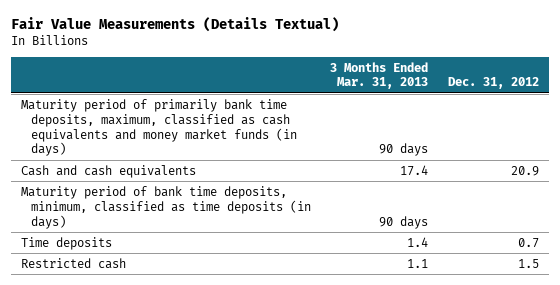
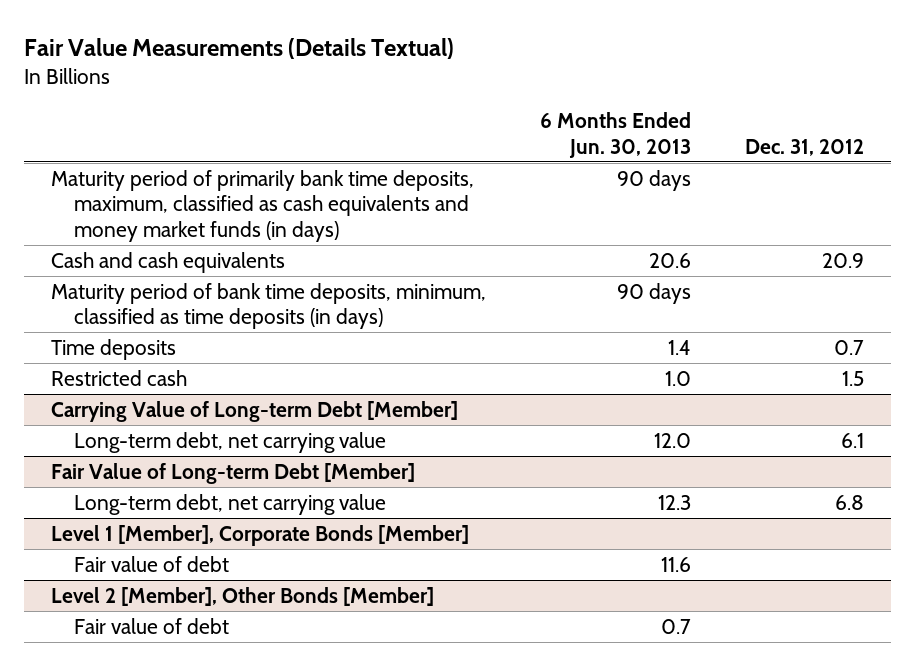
- | 3 Months Ended Mar. 31, 2013 | Dec. 31, 2012
+ | 6 Months Ended Jun. 30, 2013 | Dec. 31, 2012
+ Carrying Value of Long-term Debt [Member]
+ Long-term debt, net carrying value | 12.0 | 6.1
+ Fair Value of Long-term Debt [Member]
+ Long-term debt, net carrying value | 12.3 | 6.8
+ Level 1 [Member], Corporate Bonds [Member]
+ Fair value of debt | 11.6 |
+ Level 2 [Member], Other Bonds [Member]
+ Fair value of debt | 0.7 |

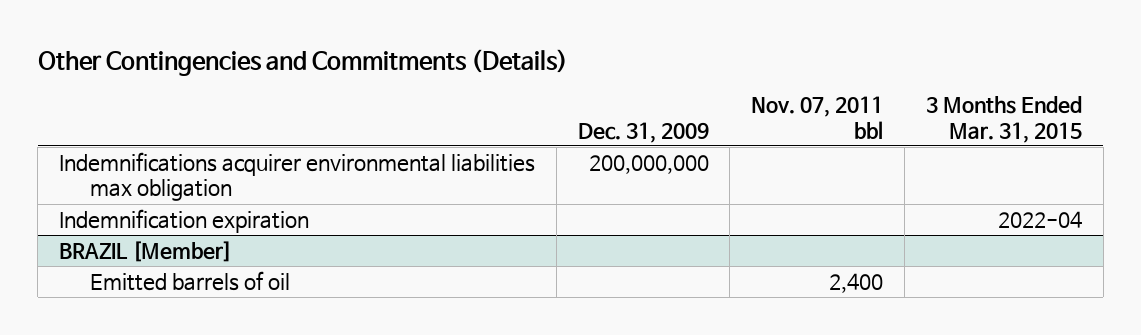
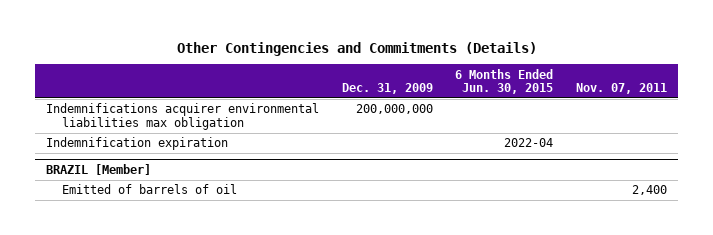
- | Dec. 31, 2009 | Nov. 07, 2011 bbl | 3 Months Ended Mar. 31, 2015
+ | Dec. 31, 2009 | 6 Months Ended Jun. 30, 2015 | Nov. 07, 2011
@ BRAZIL [Member]
- Emitted barrels of oil | | 2,400 |
+ Emitted of barrels of oil | | | 2,400

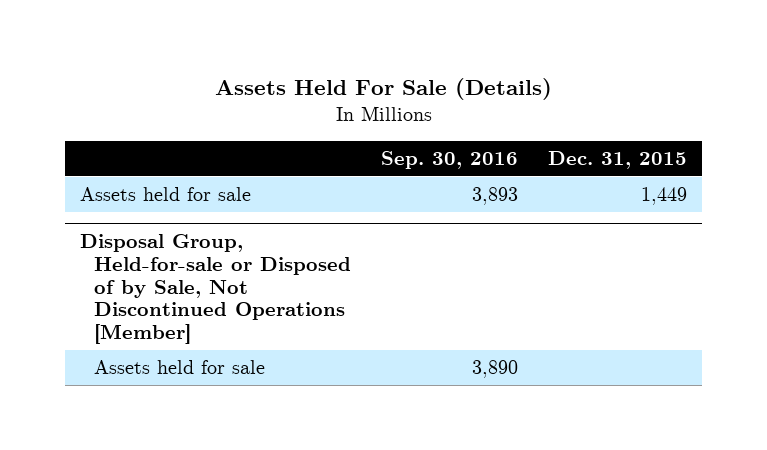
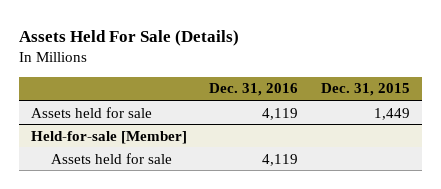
- | Sep. 30, 2016 | Dec. 31, 2015
+ | Dec. 31, 2016 | Dec. 31, 2015
- Disposal Group, Held-for-sale or Disposed of by Sale, Not Discontinued Operations [Member]
+ Held-for-sale [Member]

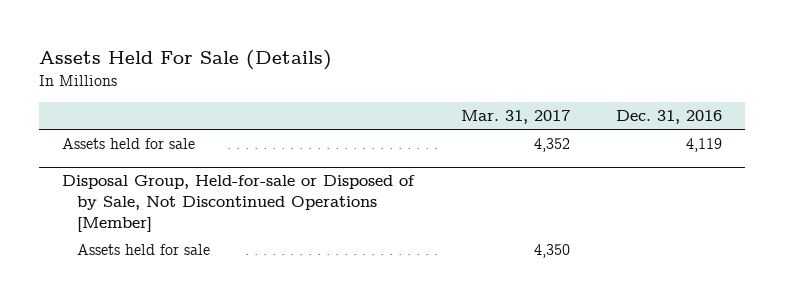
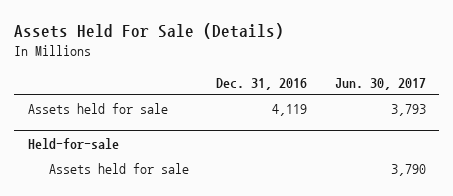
- | Mar. 31, 2017 | Dec. 31, 2016
+ | Dec. 31, 2016 | Jun. 30, 2017
- Disposal Group, Held-for-sale or Disposed of by Sale, Not Discontinued Operations [Member]
+ Held-for-sale

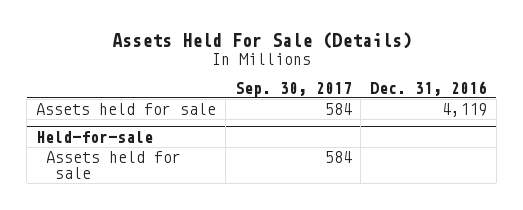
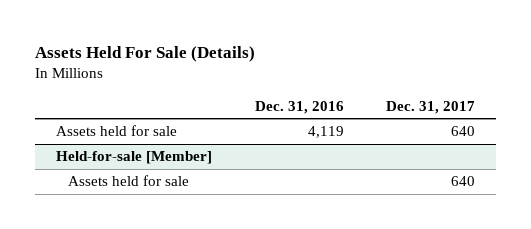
- | Sep. 30, 2017 | Dec. 31, 2016
+ | Dec. 31, 2016 | Dec. 31, 2017
- Held-for-sale
+ Held-for-sale [Member]

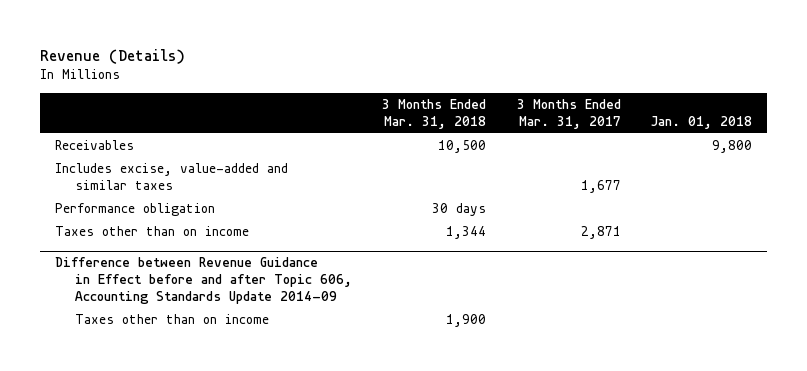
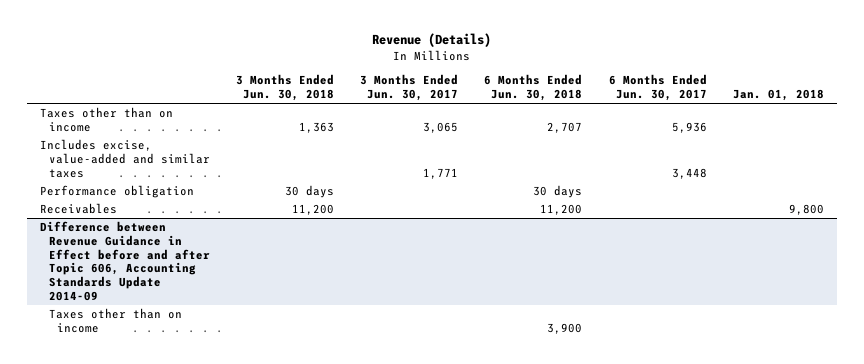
- | 3 Months Ended Mar. 31, 2018 | 3 Months Ended Mar. 31, 2017 | Jan. 01, 2018
+ | 3 Months Ended Jun. 30, 2018 | 3 Months Ended Jun. 30, 2017 | 6 Months Ended Jun. 30, 2018 | 6 Months Ended Jun. 30, 2017 | Jan. 01, 2018
moved up: Taxes other than on income | 1,363 | 3,065 | 2,707 | 5,936 |
moved down: Receivables | 11,200 | | 11,200 | | 9,800

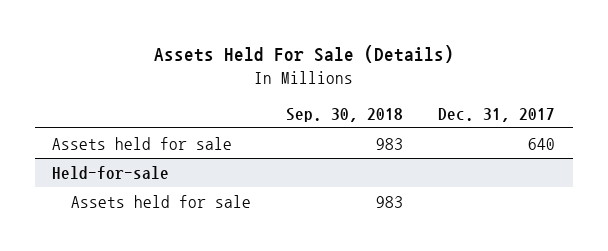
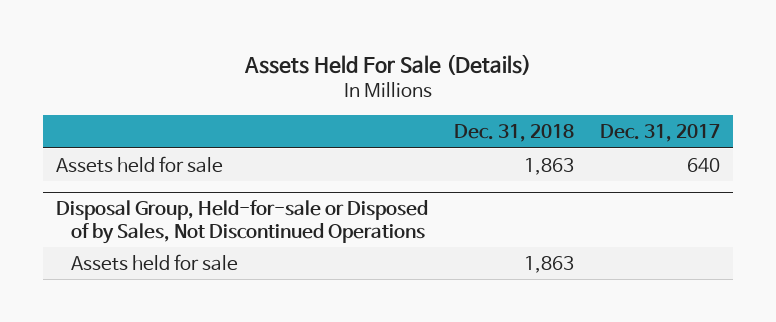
- | Sep. 30, 2018 | Dec. 31, 2017
+ | Dec. 31, 2018 | Dec. 31, 2017
- Held-for-sale
+ Disposal Group, Held-for-sale or Disposed of by Sales, Not Discontinued Operations

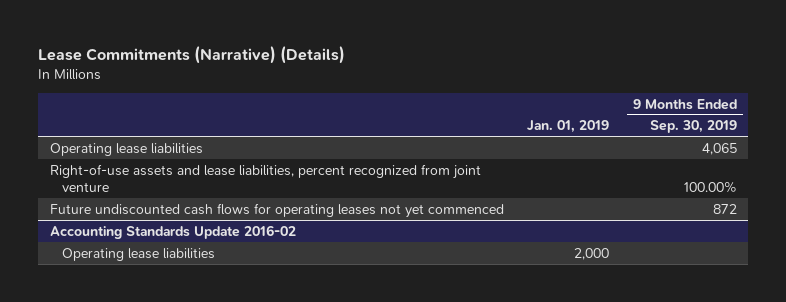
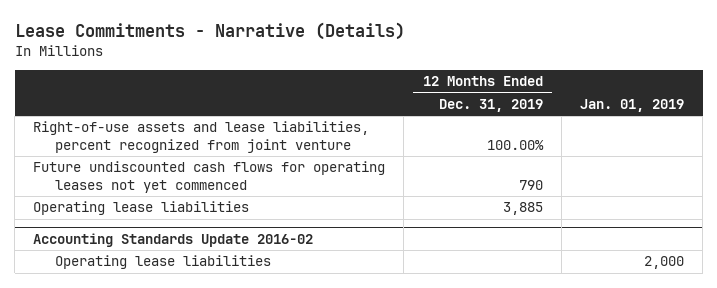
- Lease Commitments (Narrative) (Details)
+ Lease Commitments - Narrative (Details)
- | Jan. 01, 2019 | 9 Months Ended Sep. 30, 2019
+ | 12 Months Ended Dec. 31, 2019 | Jan. 01, 2019
moved down: Operating lease liabilities | 3,885 |

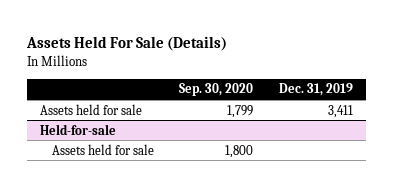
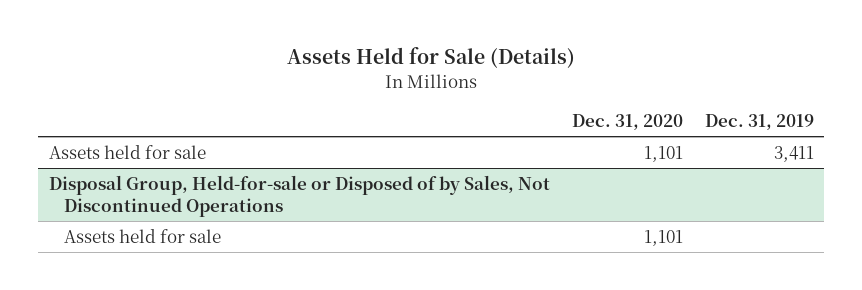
- Assets Held For Sale (Details)
+ Assets Held for Sale (Details)
- | Sep. 30, 2020 | Dec. 31, 2019
+ | Dec. 31, 2020 | Dec. 31, 2019
- Held-for-sale
+ Disposal Group, Held-for-sale or Disposed of by Sales, Not Discontinued Operations

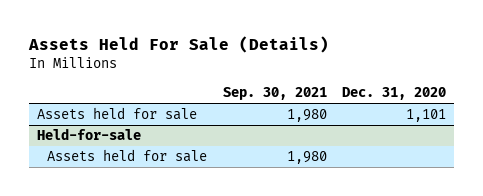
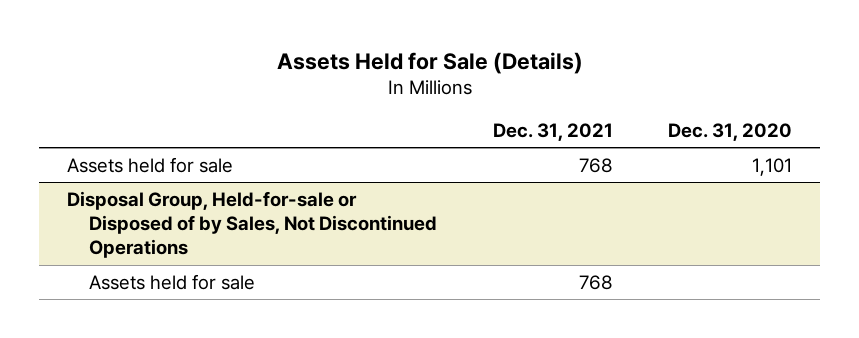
- Assets Held For Sale (Details)
+ Assets Held for Sale (Details)
- | Sep. 30, 2021 | Dec. 31, 2020
+ | Dec. 31, 2021 | Dec. 31, 2020
- Held-for-sale
+ Disposal Group, Held-for-sale or Disposed of by Sales, Not Discontinued Operations

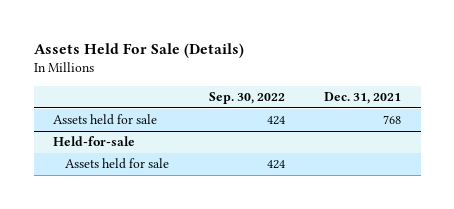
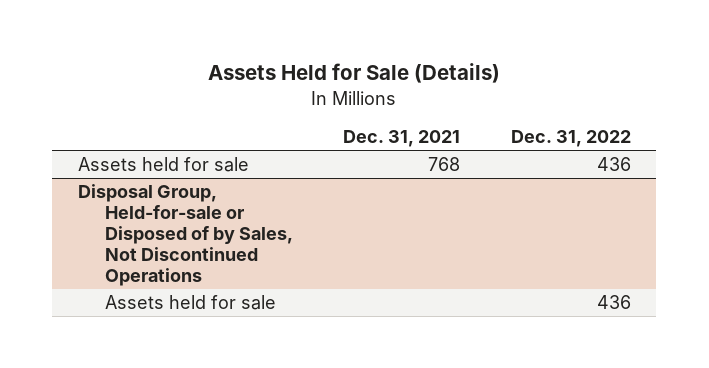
- Assets Held For Sale (Details)
+ Assets Held for Sale (Details)
- | Sep. 30, 2022 | Dec. 31, 2021
+ | Dec. 31, 2021 | Dec. 31, 2022
- Held-for-sale
+ Disposal Group, Held-for-sale or Disposed of by Sales, Not Discontinued Operations

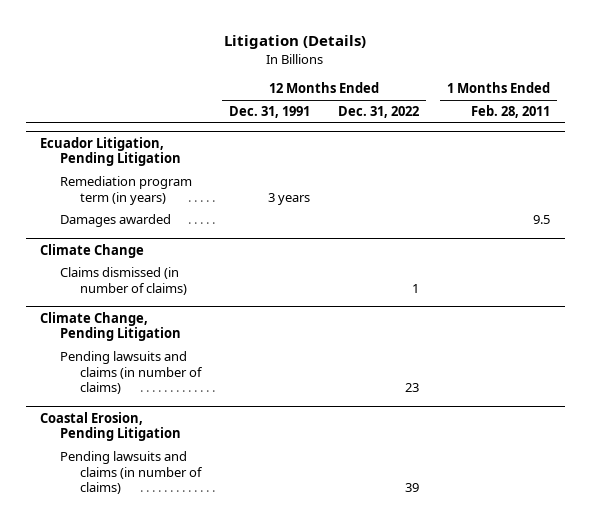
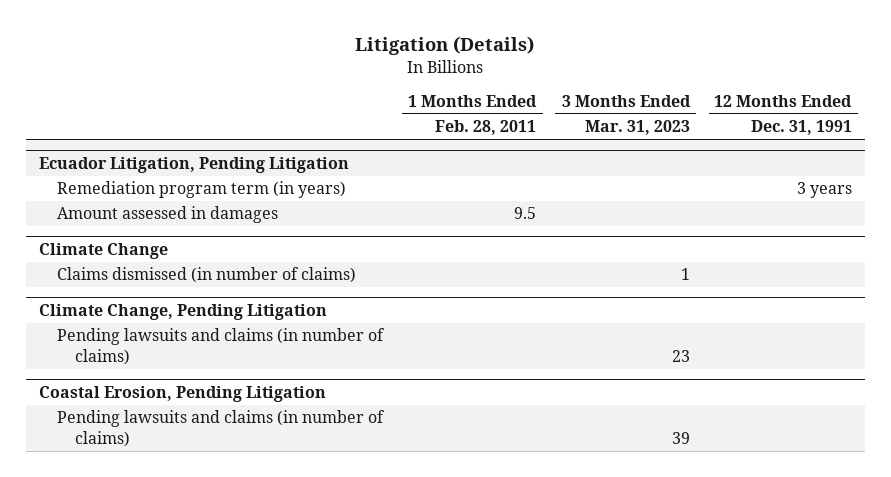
- | 12 Months Ended Dec. 31, 1991 | 12 Months Ended Dec. 31, 2022 | 1 Months Ended Feb. 28, 2011
+ | 1 Months Ended Feb. 28, 2011 | 3 Months Ended Mar. 31, 2023 | 12 Months Ended Dec. 31, 1991
@ Ecuador Litigation, Pending Litigation
- Damages awarded | | | 9.5
+ Amount assessed in damages | 9.5 | |

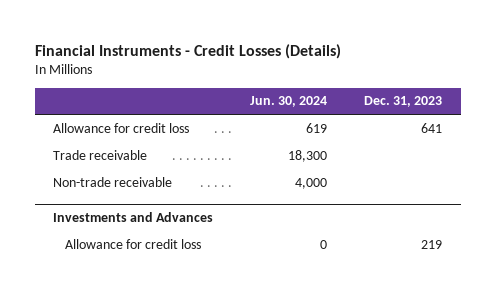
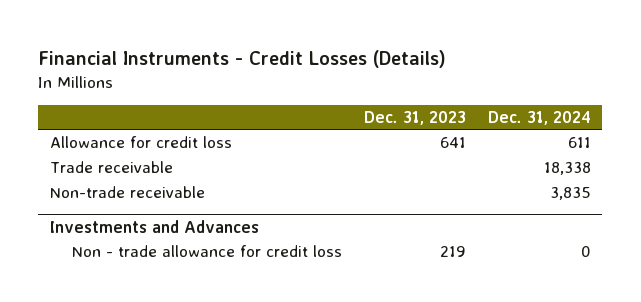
- | Jun. 30, 2024 | Dec. 31, 2023
+ | Dec. 31, 2023 | Dec. 31, 2024
@ Investments and Advances
- Allowance for credit loss | 0 | 219
+ Non - trade allowance for credit loss | 219 | 0

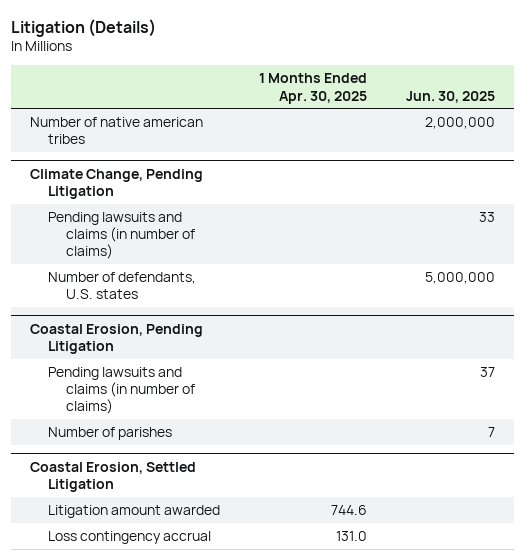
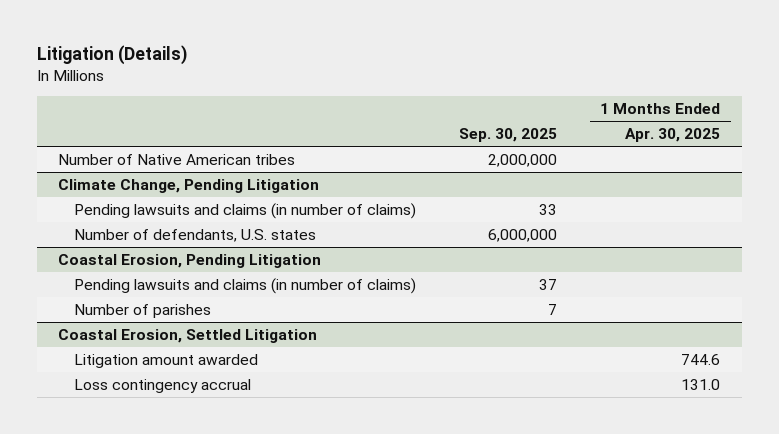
- | 1 Months Ended Apr. 30, 2025 | Jun. 30, 2025
+ | Sep. 30, 2025 | 1 Months Ended Apr. 30, 2025
- Number of native american tribes | | 2,000,000
+ Number of Native American tribes | 2,000,000 |

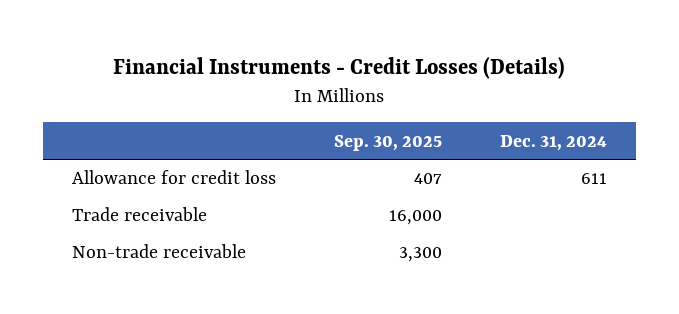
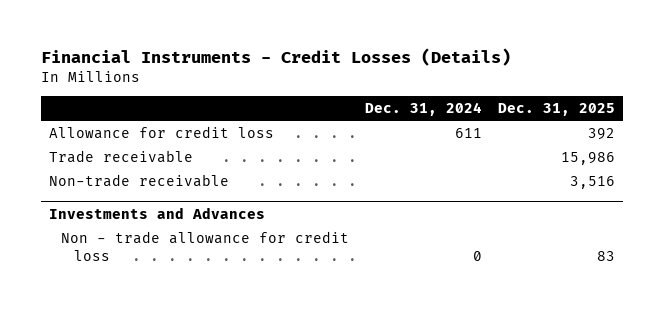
- | Sep. 30, 2025 | Dec. 31, 2024
+ | Dec. 31, 2024 | Dec. 31, 2025
+ Investments and Advances
+ Non - trade allowance for credit loss | 0 | 83

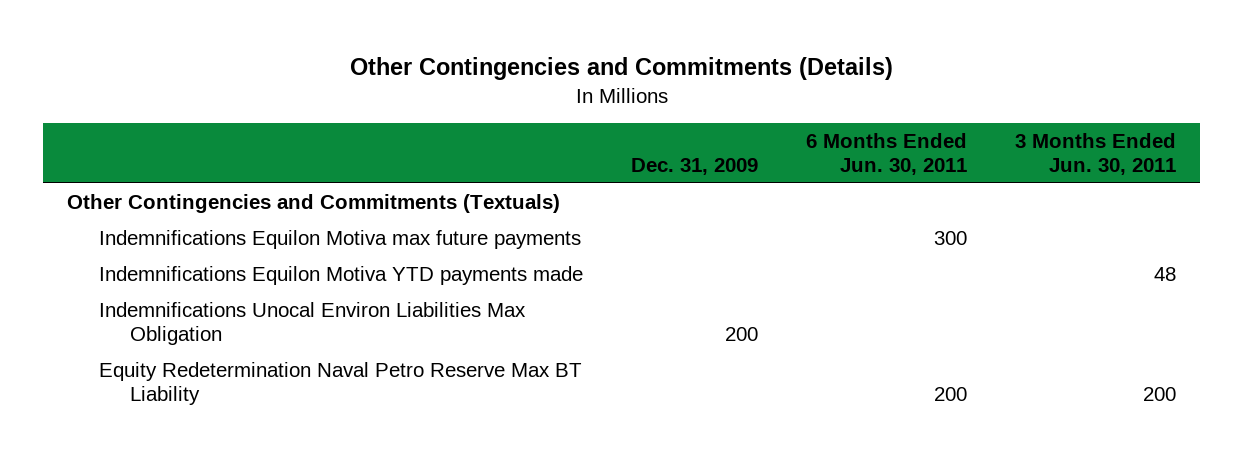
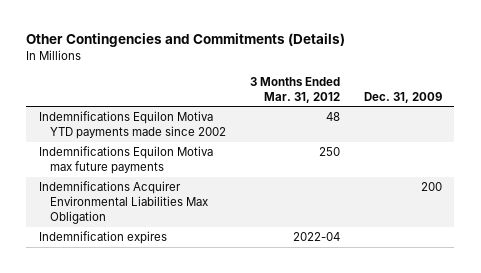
- | Dec. 31, 2009 | 6 Months Ended Jun. 30, 2011 | 3 Months Ended Jun. 30, 2011
+ | 3 Months Ended Mar. 31, 2012 | Dec. 31, 2009
- Other Contingencies and Commitments (Textuals)
+ Indemnifications Equilon Motiva YTD payments made since 2002 | 48 |
- Indemnifications Equilon Motiva YTD payments made | | | 48
- Indemnifications Unocal Environ Liabilities Max Obligation | 200 | |
- Equity Redetermination Naval Petro Reserve Max BT Liability | | 200 | 200
+ Indemnifications Acquirer Environmental Liabilities Max Obligation | | 200
+ Indemnification expires | 2022-04 |

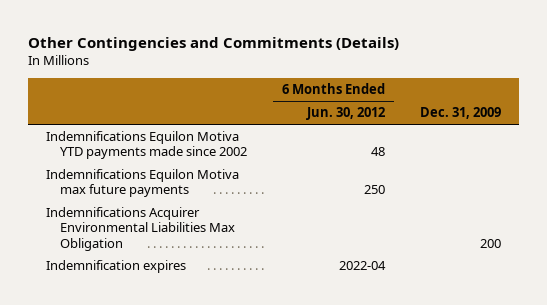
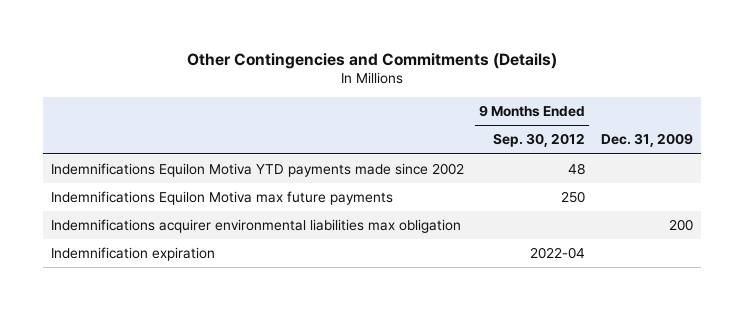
- | 6 Months Ended Jun. 30, 2012 | Dec. 31, 2009
+ | 9 Months Ended Sep. 30, 2012 | Dec. 31, 2009
- Indemnifications Acquirer Environmental Liabilities Max Obligation | | 200
- Indemnification expires | 2022-04 |
+ Indemnifications acquirer environmental liabilities max obligation | | 200
+ Indemnification expiration | 2022-04 |

